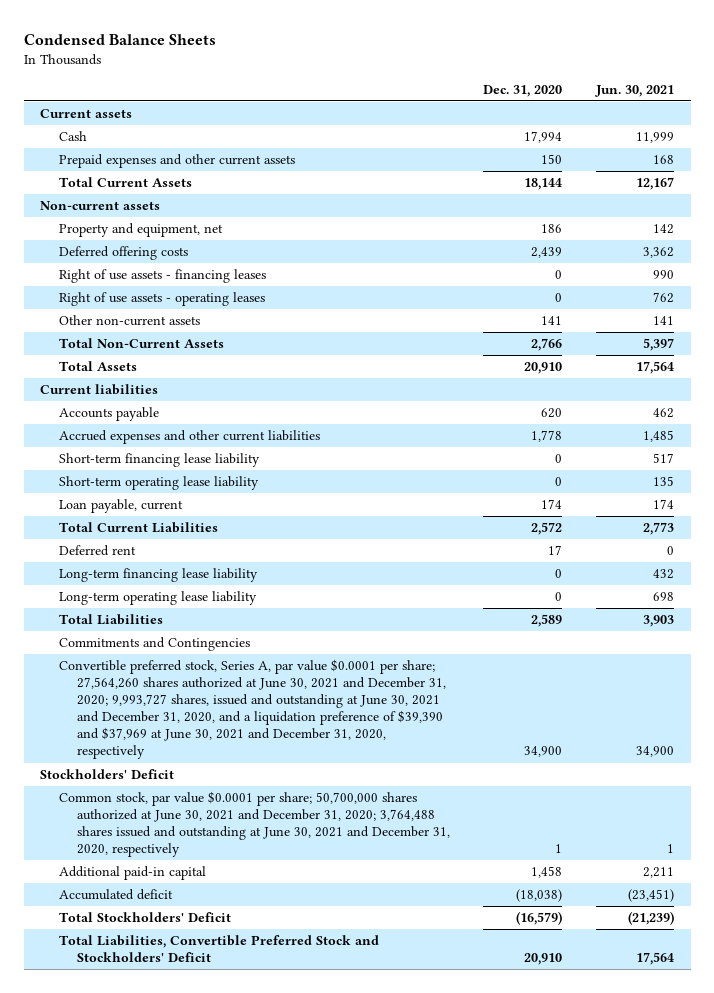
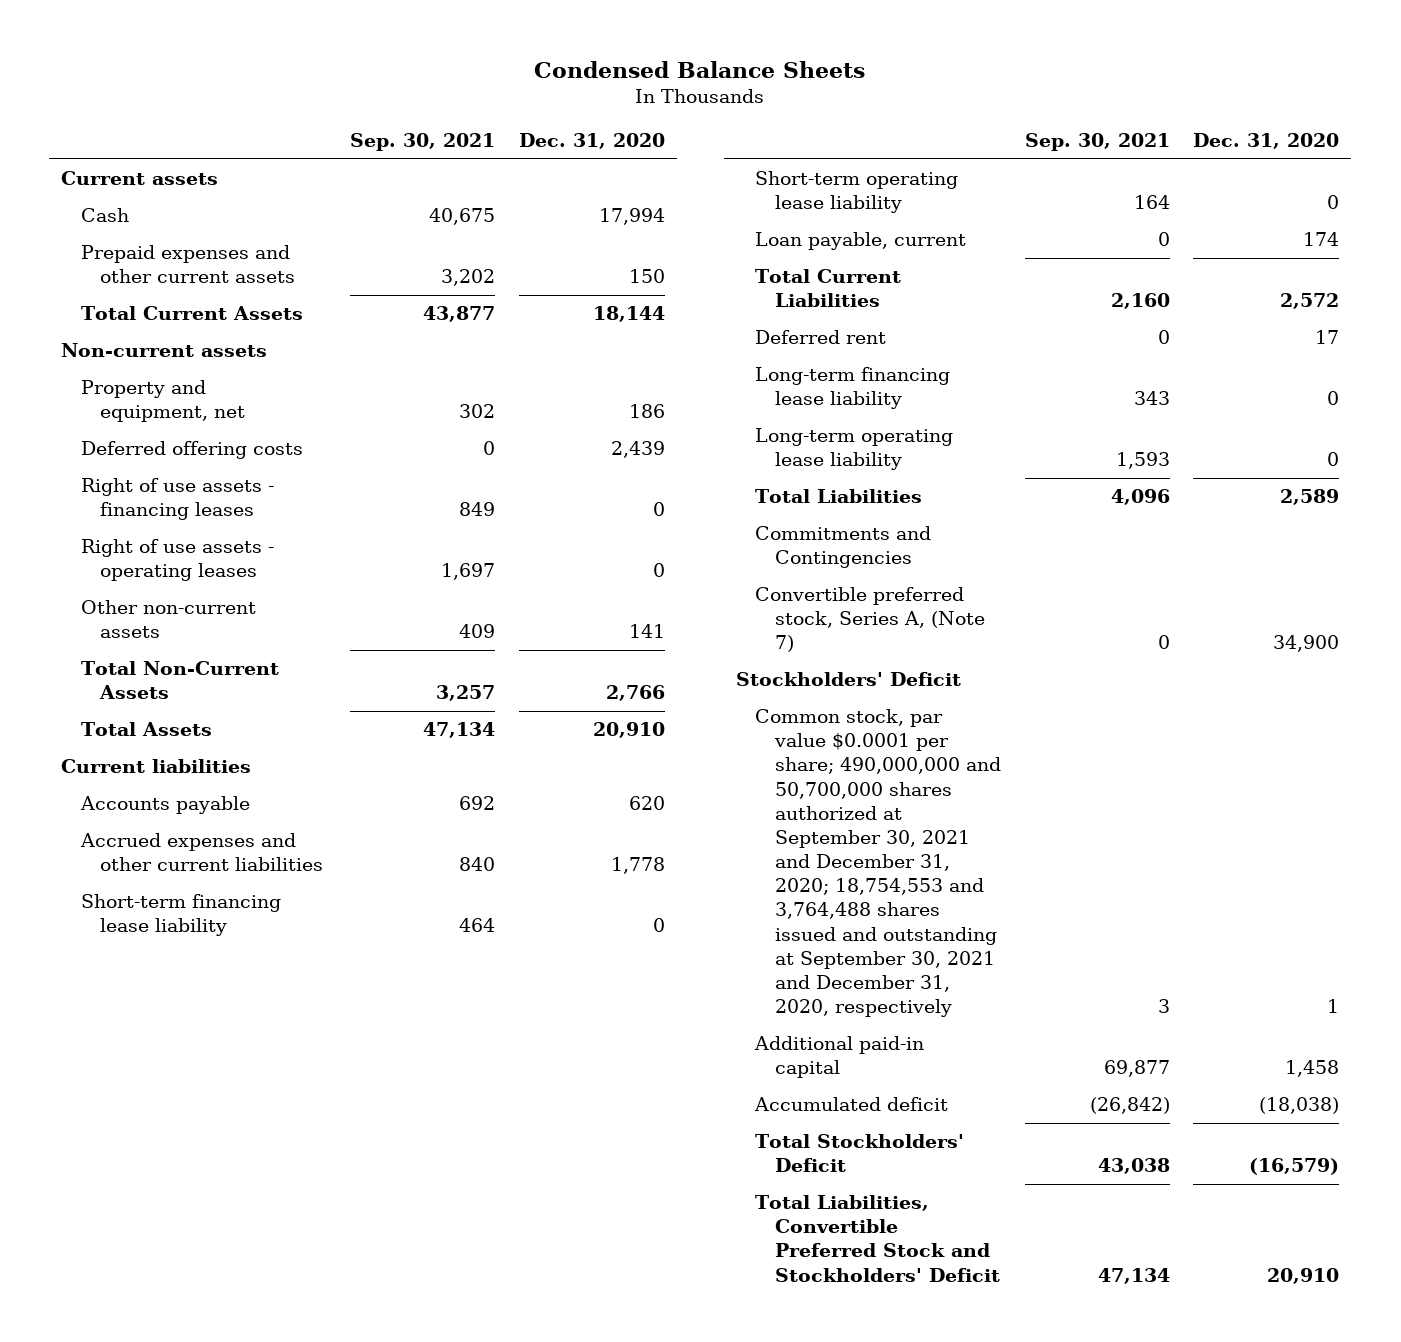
- | Dec. 31, 2020 | Jun. 30, 2021
+ | Sep. 30, 2021 | Dec. 31, 2020
- Convertible preferred stock, Series A, par value $0.0001 per share; 27,564,260 shares authorized at June 30, 2021 and December 31, 2020; 9,993,727 shares, issued and outstanding at June 30, 2021 and December 31, 2020, and a liquidation preference of $39,390 and $37,969 at June 30, 2021 and December 31, 2020, respectively | 34,900 | 34,900
+ Convertible preferred stock, Series A, (Note 7) | 0 | 34,900
- Common stock, par value $0.0001 per share; 50,700,000 shares authorized at June 30, 2021 and December 31, 2020; 3,764,488 shares issued and outstanding at June 30, 2021 and December 31, 2020, respectively | 1 | 1
+ Common stock, par value $0.0001 per share; 490,000,000 and 50,700,000 shares authorized at September 30, 2021 and December 31, 2020; 18,754,553 and 3,764,488 shares issued and outstanding at September 30, 2021 and December 31, 2020, respectively | 3 | 1

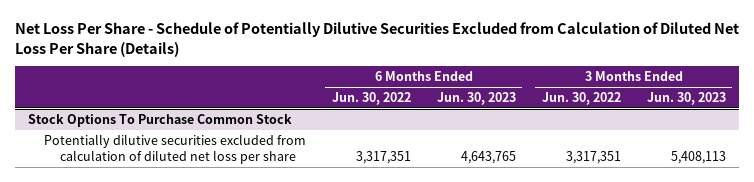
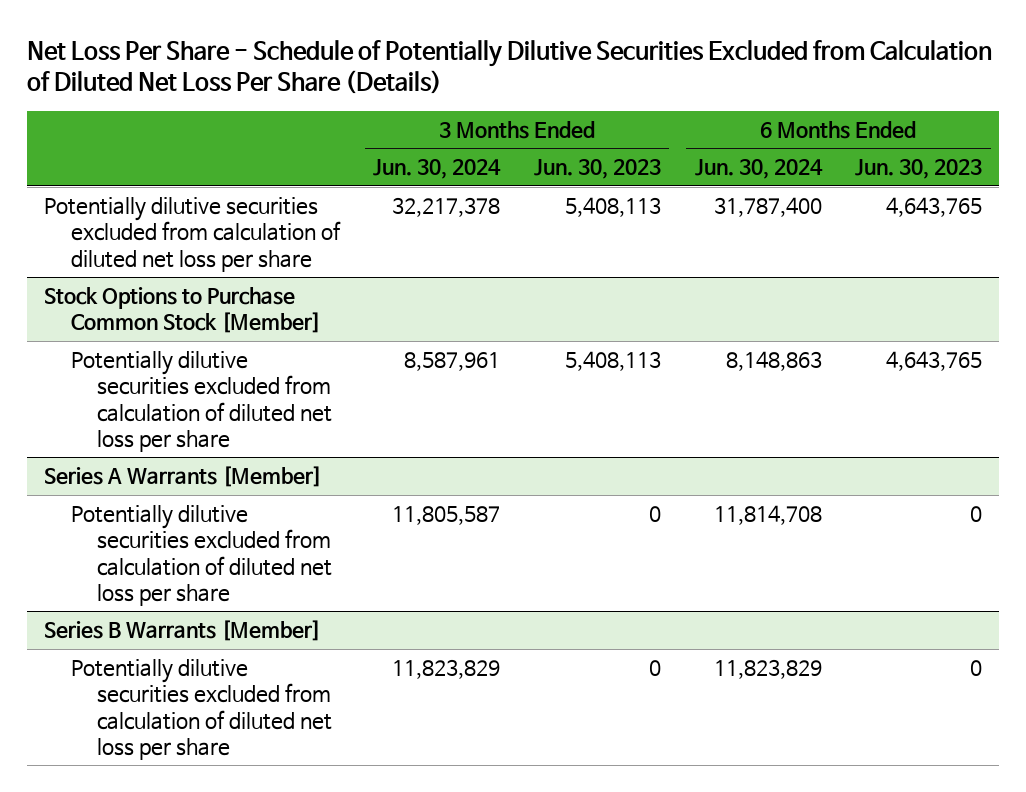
- | 6 Months Ended Jun. 30, 2022 | 6 Months Ended Jun. 30, 2023 | 3 Months Ended Jun. 30, 2022 | 3 Months Ended Jun. 30, 2023
+ | 3 Months Ended Jun. 30, 2024 | 3 Months Ended Jun. 30, 2023 | 6 Months Ended Jun. 30, 2024 | 6 Months Ended Jun. 30, 2023
- Stock Options To Purchase Common Stock
+ Stock Options to Purchase Common Stock [Member]
+ Potentially dilutive securities excluded from calculation of diluted net loss per share | 8,587,961 | 5,408,113 | 8,148,863 | 4,643,765
+ Series A Warrants [Member]
+ Potentially dilutive securities excluded from calculation of diluted net loss per share | 11,805,587 | 0 | 11,814,708 | 0
+ Series B Warrants [Member]
+ Potentially dilutive securities excluded from calculation of diluted net loss per share | 11,823,829 | 0 | 11,823,829 | 0

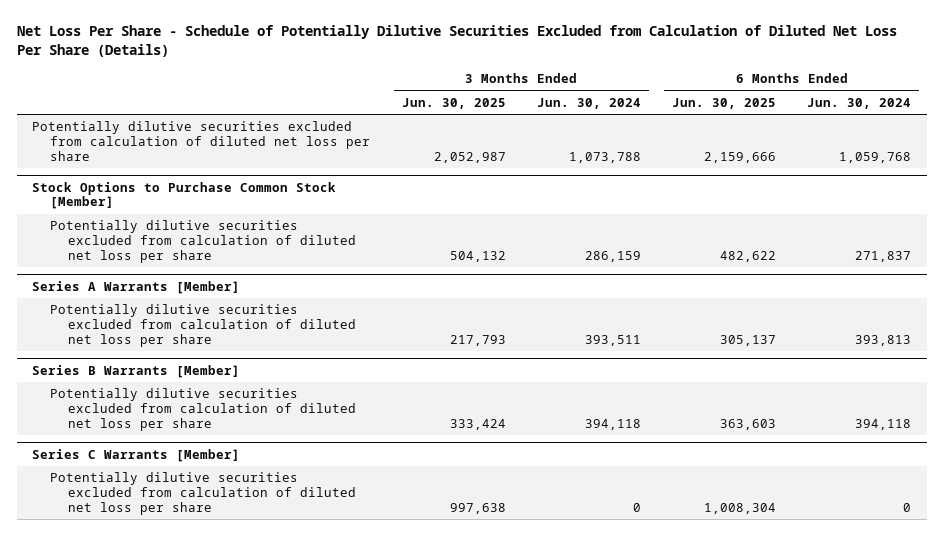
- | 3 Months Ended Jun. 30, 2024 | 3 Months Ended Jun. 30, 2023 | 6 Months Ended Jun. 30, 2024 | 6 Months Ended Jun. 30, 2023
+ | 3 Months Ended Jun. 30, 2025 | 3 Months Ended Jun. 30, 2024 | 6 Months Ended Jun. 30, 2025 | 6 Months Ended Jun. 30, 2024
- Potentially dilutive securities excluded from calculation of diluted net loss per share | 32,217,378 | 5,408,113 | 31,787,400 | 4,643,765
+ Potentially dilutive securities excluded from calculation of diluted net loss per share | 2,052,987 | 1,073,788 | 2,159,666 | 1,059,768
@ Stock Options to Purchase Common Stock [Member]
- Potentially dilutive securities excluded from calculation of diluted net loss per share | 8,587,961 | 5,408,113 | 8,148,863 | 4,643,765
+ Potentially dilutive securities excluded from calculation of diluted net loss per share | 504,132 | 286,159 | 482,622 | 271,837
@ Series A Warrants [Member]
- Potentially dilutive securities excluded from calculation of diluted net loss per share | 11,805,587 | 0 | 11,814,708 | 0
+ Potentially dilutive securities excluded from calculation of diluted net loss per share | 217,793 | 393,511 | 305,137 | 393,813
@ Series B Warrants [Member]
- Potentially dilutive securities excluded from calculation of diluted net loss per share | 11,823,829 | 0 | 11,823,829 | 0
+ Potentially dilutive securities excluded from calculation of diluted net loss per share | 333,424 | 394,118 | 363,603 | 394,118
+ Series C Warrants [Member]
+ Potentially dilutive securities excluded from calculation of diluted net loss per share | 997,638 | 0 | 1,008,304 | 0

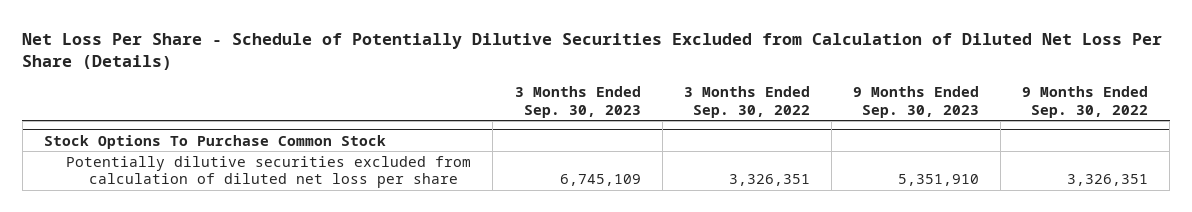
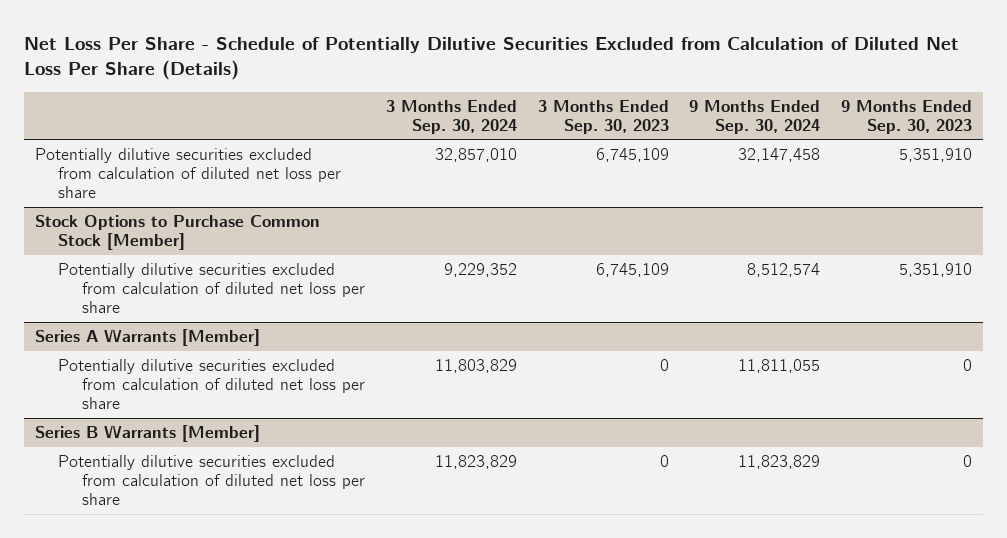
- | 3 Months Ended Sep. 30, 2023 | 3 Months Ended Sep. 30, 2022 | 9 Months Ended Sep. 30, 2023 | 9 Months Ended Sep. 30, 2022
+ | 3 Months Ended Sep. 30, 2024 | 3 Months Ended Sep. 30, 2023 | 9 Months Ended Sep. 30, 2024 | 9 Months Ended Sep. 30, 2023
- Stock Options To Purchase Common Stock
+ Stock Options to Purchase Common Stock [Member]
+ Potentially dilutive securities excluded from calculation of diluted net loss per share | 9,229,352 | 6,745,109 | 8,512,574 | 5,351,910
+ Series A Warrants [Member]
+ Potentially dilutive securities excluded from calculation of diluted net loss per share | 11,803,829 | 0 | 11,811,055 | 0
+ Series B Warrants [Member]
+ Potentially dilutive securities excluded from calculation of diluted net loss per share | 11,823,829 | 0 | 11,823,829 | 0

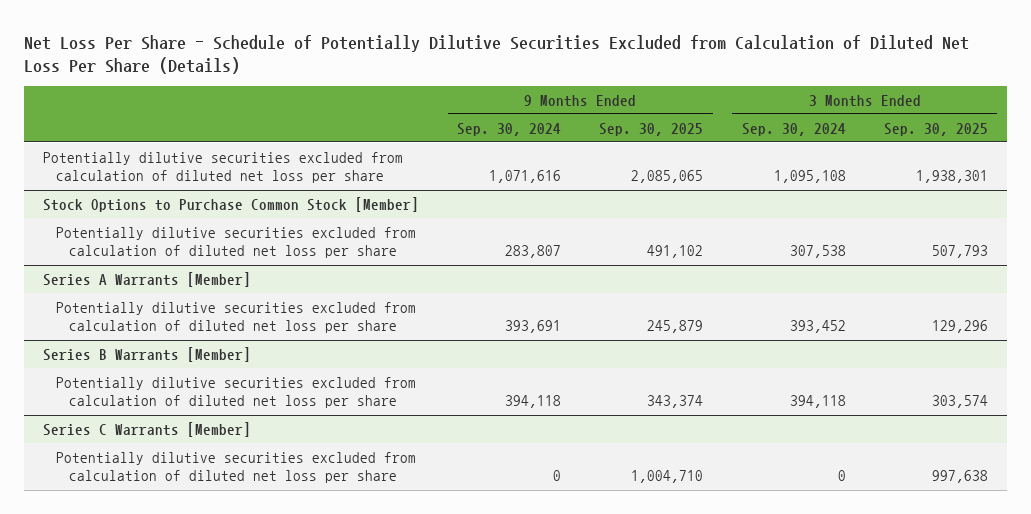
- | 3 Months Ended Sep. 30, 2024 | 3 Months Ended Sep. 30, 2023 | 9 Months Ended Sep. 30, 2024 | 9 Months Ended Sep. 30, 2023
+ | 9 Months Ended Sep. 30, 2024 | 9 Months Ended Sep. 30, 2025 | 3 Months Ended Sep. 30, 2024 | 3 Months Ended Sep. 30, 2025
- Potentially dilutive securities excluded from calculation of diluted net loss per share | 32,857,010 | 6,745,109 | 32,147,458 | 5,351,910
+ Potentially dilutive securities excluded from calculation of diluted net loss per share | 1,071,616 | 2,085,065 | 1,095,108 | 1,938,301
@ Stock Options to Purchase Common Stock [Member]
- Potentially dilutive securities excluded from calculation of diluted net loss per share | 9,229,352 | 6,745,109 | 8,512,574 | 5,351,910
+ Potentially dilutive securities excluded from calculation of diluted net loss per share | 283,807 | 491,102 | 307,538 | 507,793
@ Series A Warrants [Member]
- Potentially dilutive securities excluded from calculation of diluted net loss per share | 11,803,829 | 0 | 11,811,055 | 0
+ Potentially dilutive securities excluded from calculation of diluted net loss per share | 393,691 | 245,879 | 393,452 | 129,296
@ Series B Warrants [Member]
- Potentially dilutive securities excluded from calculation of diluted net loss per share | 11,823,829 | 0 | 11,823,829 | 0
+ Potentially dilutive securities excluded from calculation of diluted net loss per share | 394,118 | 343,374 | 394,118 | 303,574
+ Series C Warrants [Member]
+ Potentially dilutive securities excluded from calculation of diluted net loss per share | 0 | 1,004,710 | 0 | 997,638

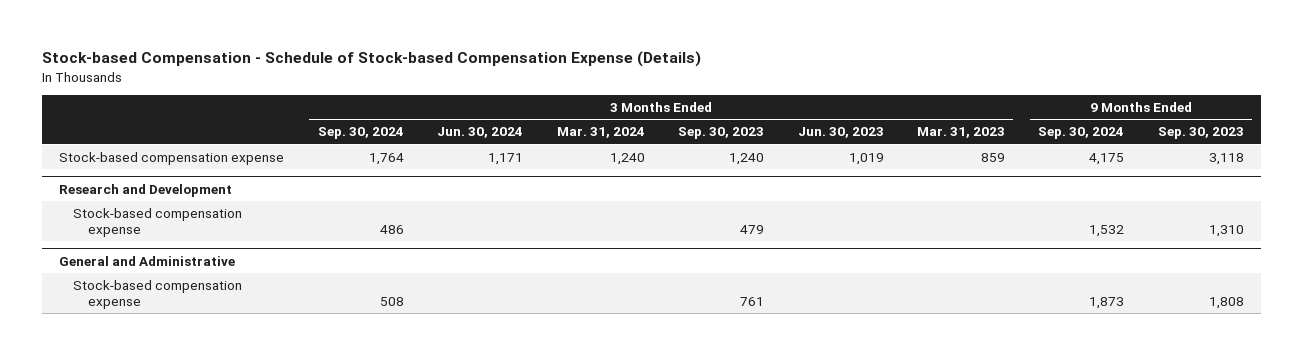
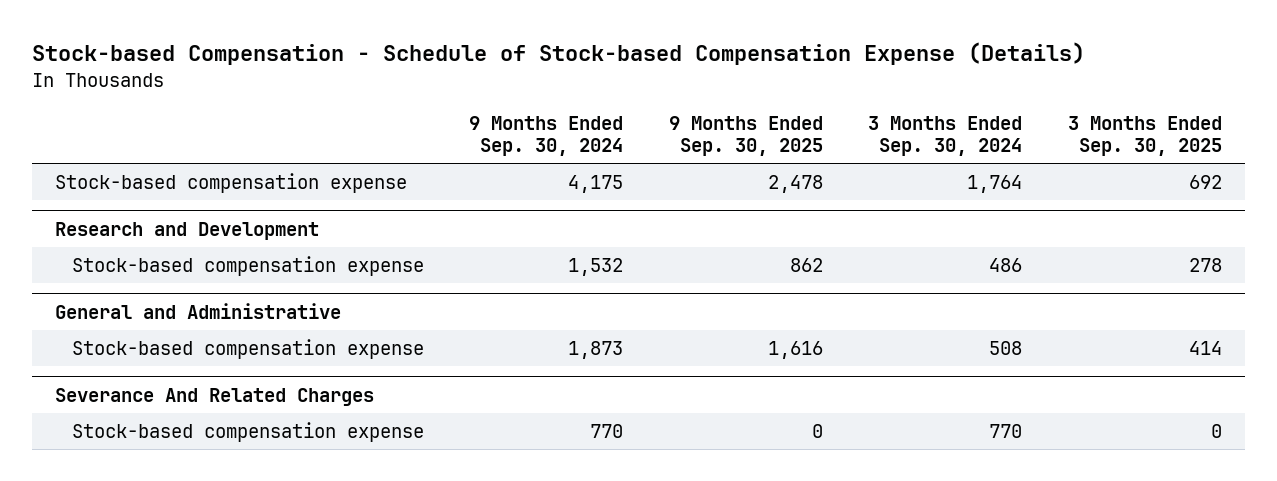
- | 3 Months Ended Sep. 30, 2024 | 3 Months Ended Jun. 30, 2024 | 3 Months Ended Mar. 31, 2024 | 3 Months Ended Sep. 30, 2023 | 3 Months Ended Jun. 30, 2023 | 3 Months Ended Mar. 31, 2023 | 9 Months Ended Sep. 30, 2024 | 9 Months Ended Sep. 30, 2023
+ | 9 Months Ended Sep. 30, 2024 | 9 Months Ended Sep. 30, 2025 | 3 Months Ended Sep. 30, 2024 | 3 Months Ended Sep. 30, 2025
+ Severance And Related Charges
+ Stock-based compensation expense | 770 | 0 | 770 | 0

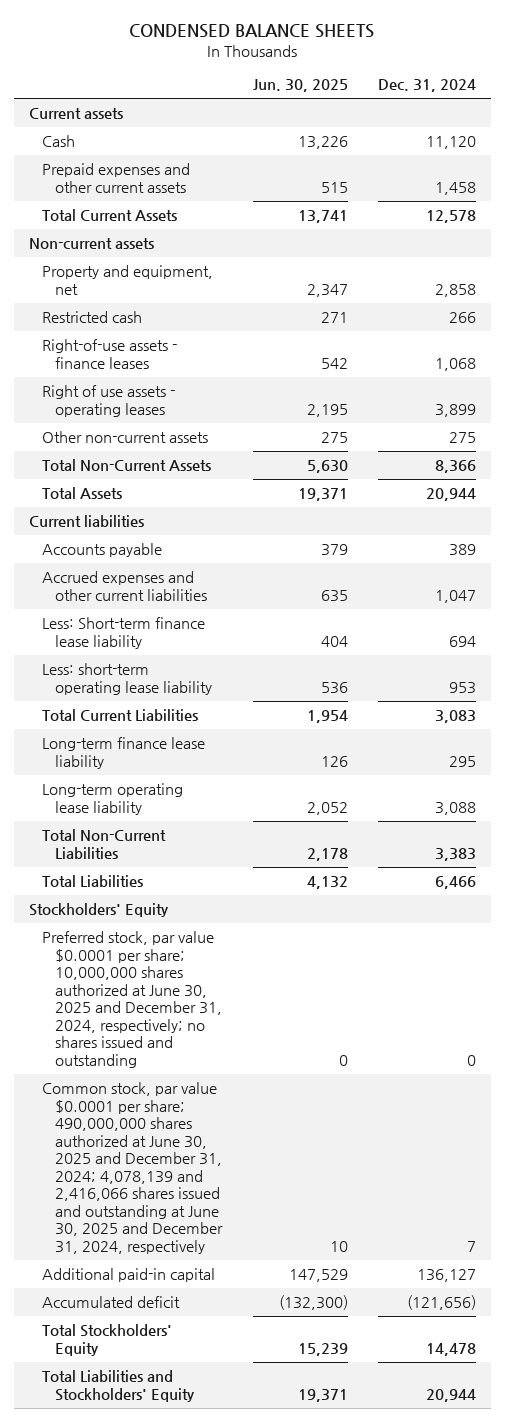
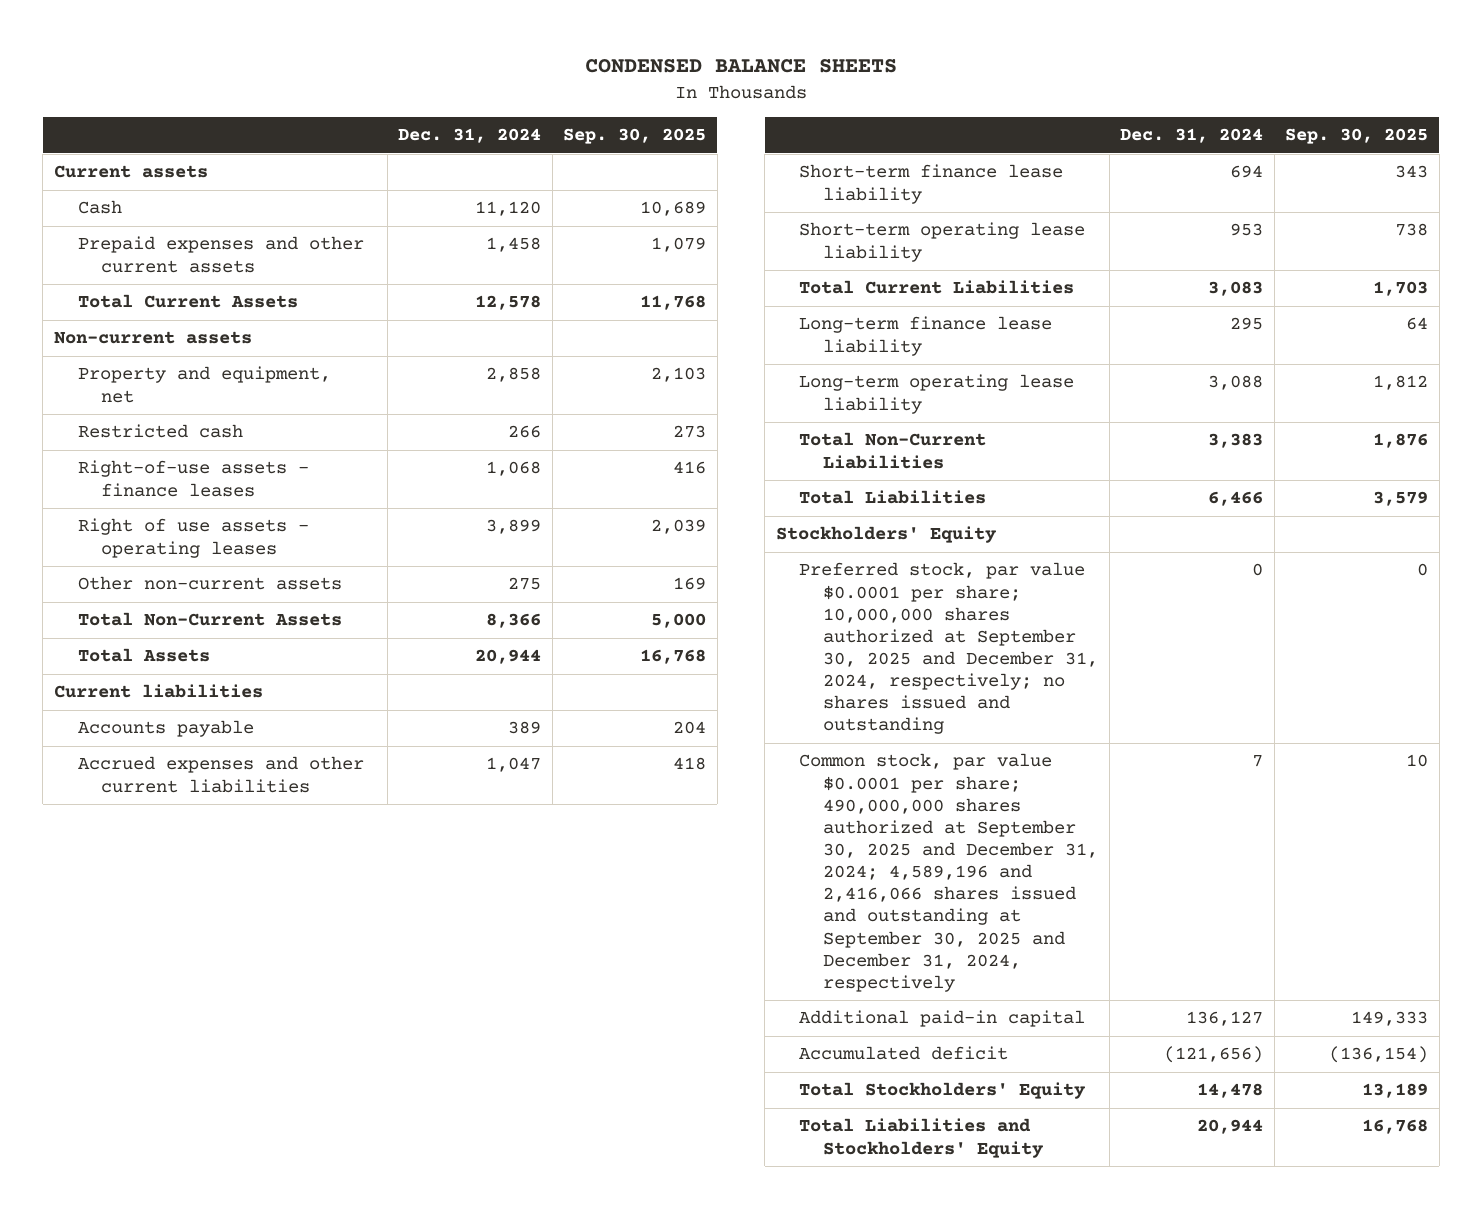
- | Jun. 30, 2025 | Dec. 31, 2024
+ | Dec. 31, 2024 | Sep. 30, 2025
- Less: Short-term finance lease liability | 404 | 694
- Less: short-term operating lease liability | 536 | 953
+ Short-term finance lease liability | 694 | 343
+ Short-term operating lease liability | 953 | 738
- Preferred stock, par value $0.0001 per share; 10,000,000 shares authorized at June 30, 2025 and December 31, 2024, respectively; no shares issued and outstanding | 0 | 0
- Common stock, par value $0.0001 per share; 490,000,000 shares authorized at June 30, 2025 and December 31, 2024; 4,078,139 and 2,416,066 shares issued and outstanding at June 30, 2025 and December 31, 2024, respectively | 10 | 7
+ Preferred stock, par value $0.0001 per share; 10,000,000 shares authorized at September 30, 2025 and December 31, 2024, respectively; no shares issued and outstanding | 0 | 0
+ Common stock, par value $0.0001 per share; 490,000,000 shares authorized at September 30, 2025 and December 31, 2024; 4,589,196 and 2,416,066 shares issued and outstanding at September 30, 2025 and December 31, 2024, respectively | 7 | 10

